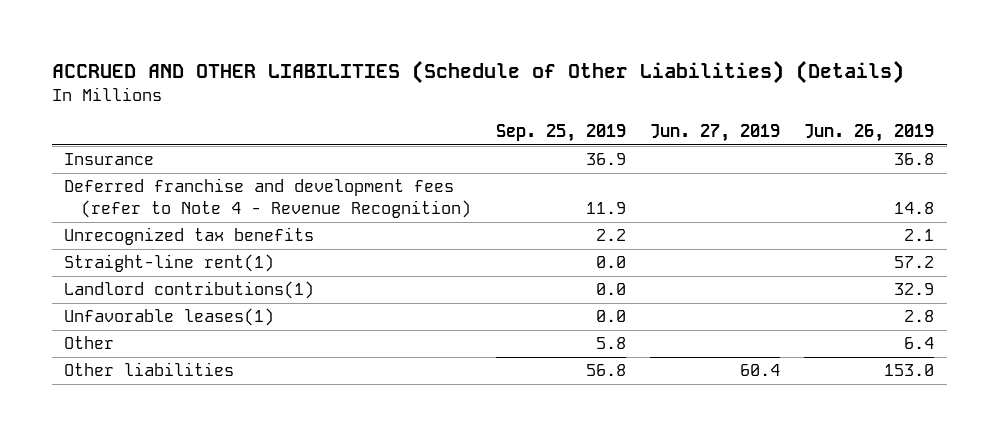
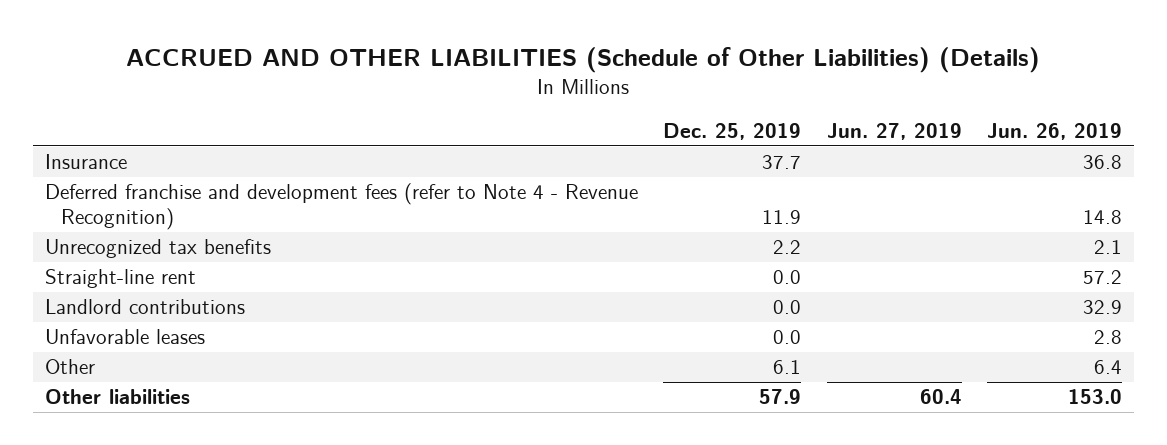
- | Sep. 25, 2019 | Jun. 27, 2019 | Jun. 26, 2019
+ | Dec. 25, 2019 | Jun. 27, 2019 | Jun. 26, 2019
- Straight-line rent(1) | 0.0 | | 57.2
- Landlord contributions(1) | 0.0 | | 32.9
- Unfavorable leases(1) | 0.0 | | 2.8
+ Straight-line rent | 0.0 | | 57.2
+ Landlord contributions | 0.0 | | 32.9
+ Unfavorable leases | 0.0 | | 2.8

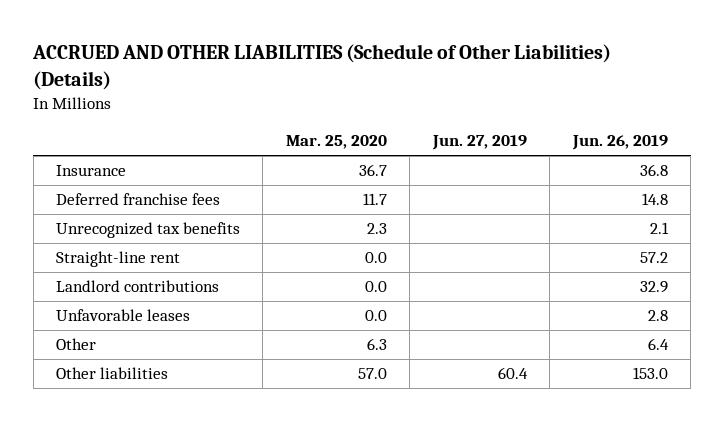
- | Dec. 25, 2019 | Jun. 27, 2019 | Jun. 26, 2019
+ | Mar. 25, 2020 | Jun. 27, 2019 | Jun. 26, 2019
- Deferred franchise and development fees (refer to Note 4 - Revenue Recognition) | 11.9 | | 14.8
+ Deferred franchise fees | 11.7 | | 14.8

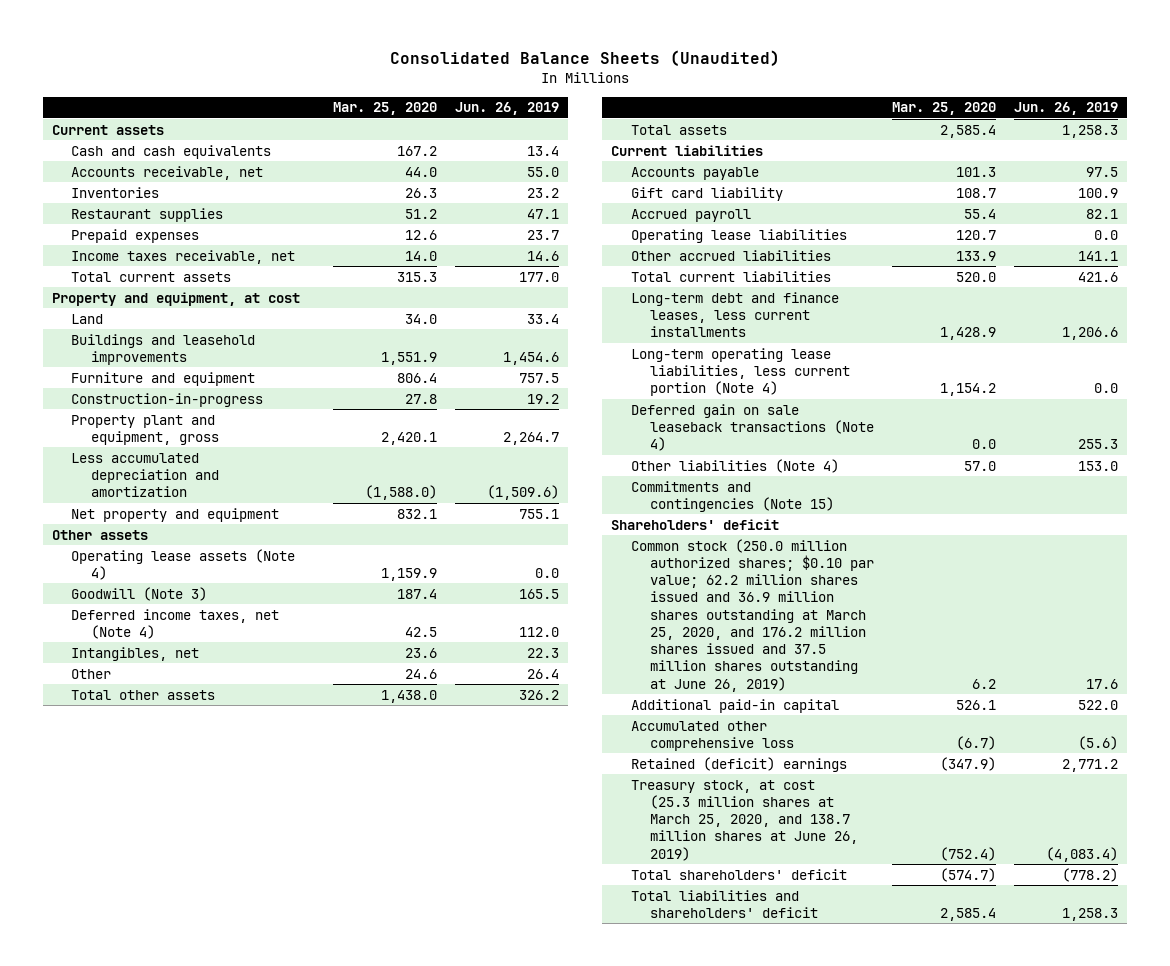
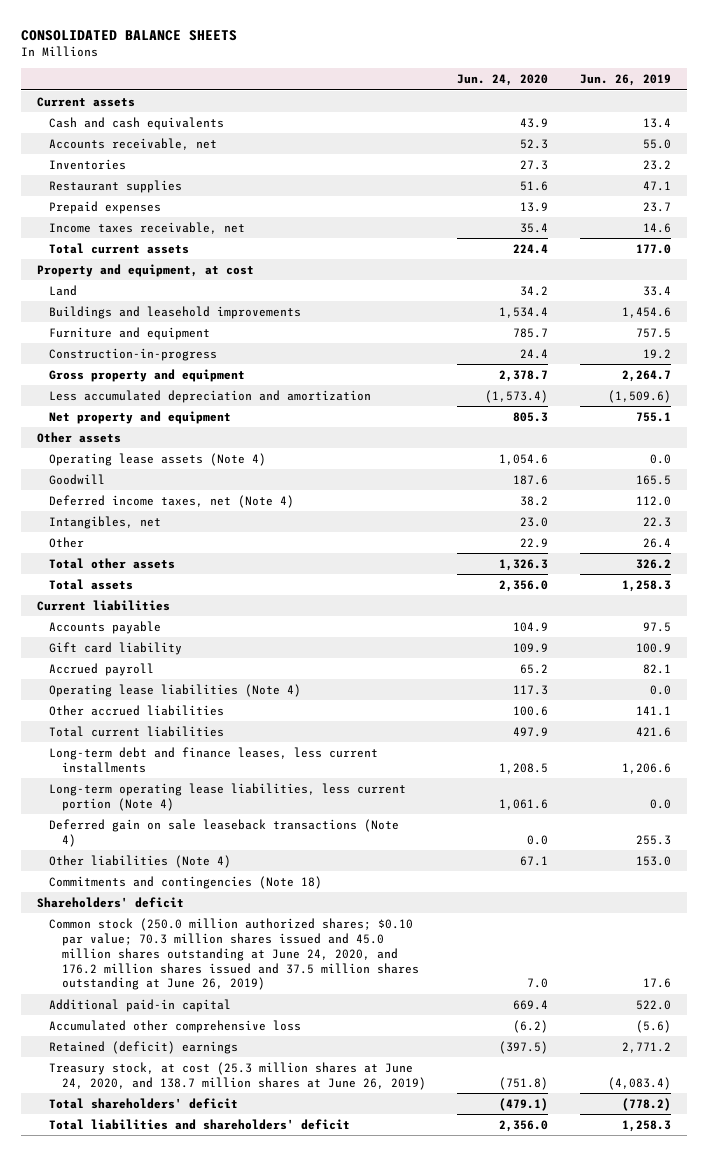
- Consolidated Balance Sheets (Unaudited)
+ CONSOLIDATED BALANCE SHEETS
- | Mar. 25, 2020 | Jun. 26, 2019
+ | Jun. 24, 2020 | Jun. 26, 2019
- Property plant and equipment, gross | 2,420.1 | 2,264.7
+ Gross property and equipment | 2,378.7 | 2,264.7
- Goodwill (Note 3) | 187.4 | 165.5
+ Goodwill | 187.6 | 165.5
- Operating lease liabilities | 120.7 | 0.0
+ Operating lease liabilities (Note 4) | 117.3 | 0.0
- Commitments and contingencies (Note 15)
+ Commitments and contingencies (Note 18)
- Common stock (250.0 million authorized shares; $0.10 par value; 62.2 million shares issued and 36.9 million shares outstanding at March 25, 2020, and 176.2 million shares issued and 37.5 million shares outstanding at June 26, 2019) | 6.2 | 17.6
+ Common stock (250.0 million authorized shares; $0.10 par value; 70.3 million shares issued and 45.0 million shares outstanding at June 24, 2020, and 176.2 million shares issued and 37.5 million shares outstanding at June 26, 2019) | 7.0 | 17.6
- Treasury stock, at cost (25.3 million shares at March 25, 2020, and 138.7 million shares at June 26, 2019) | (752.4) | (4,083.4)
+ Treasury stock, at cost (25.3 million shares at June 24, 2020, and 138.7 million shares at June 26, 2019) | (751.8) | (4,083.4)

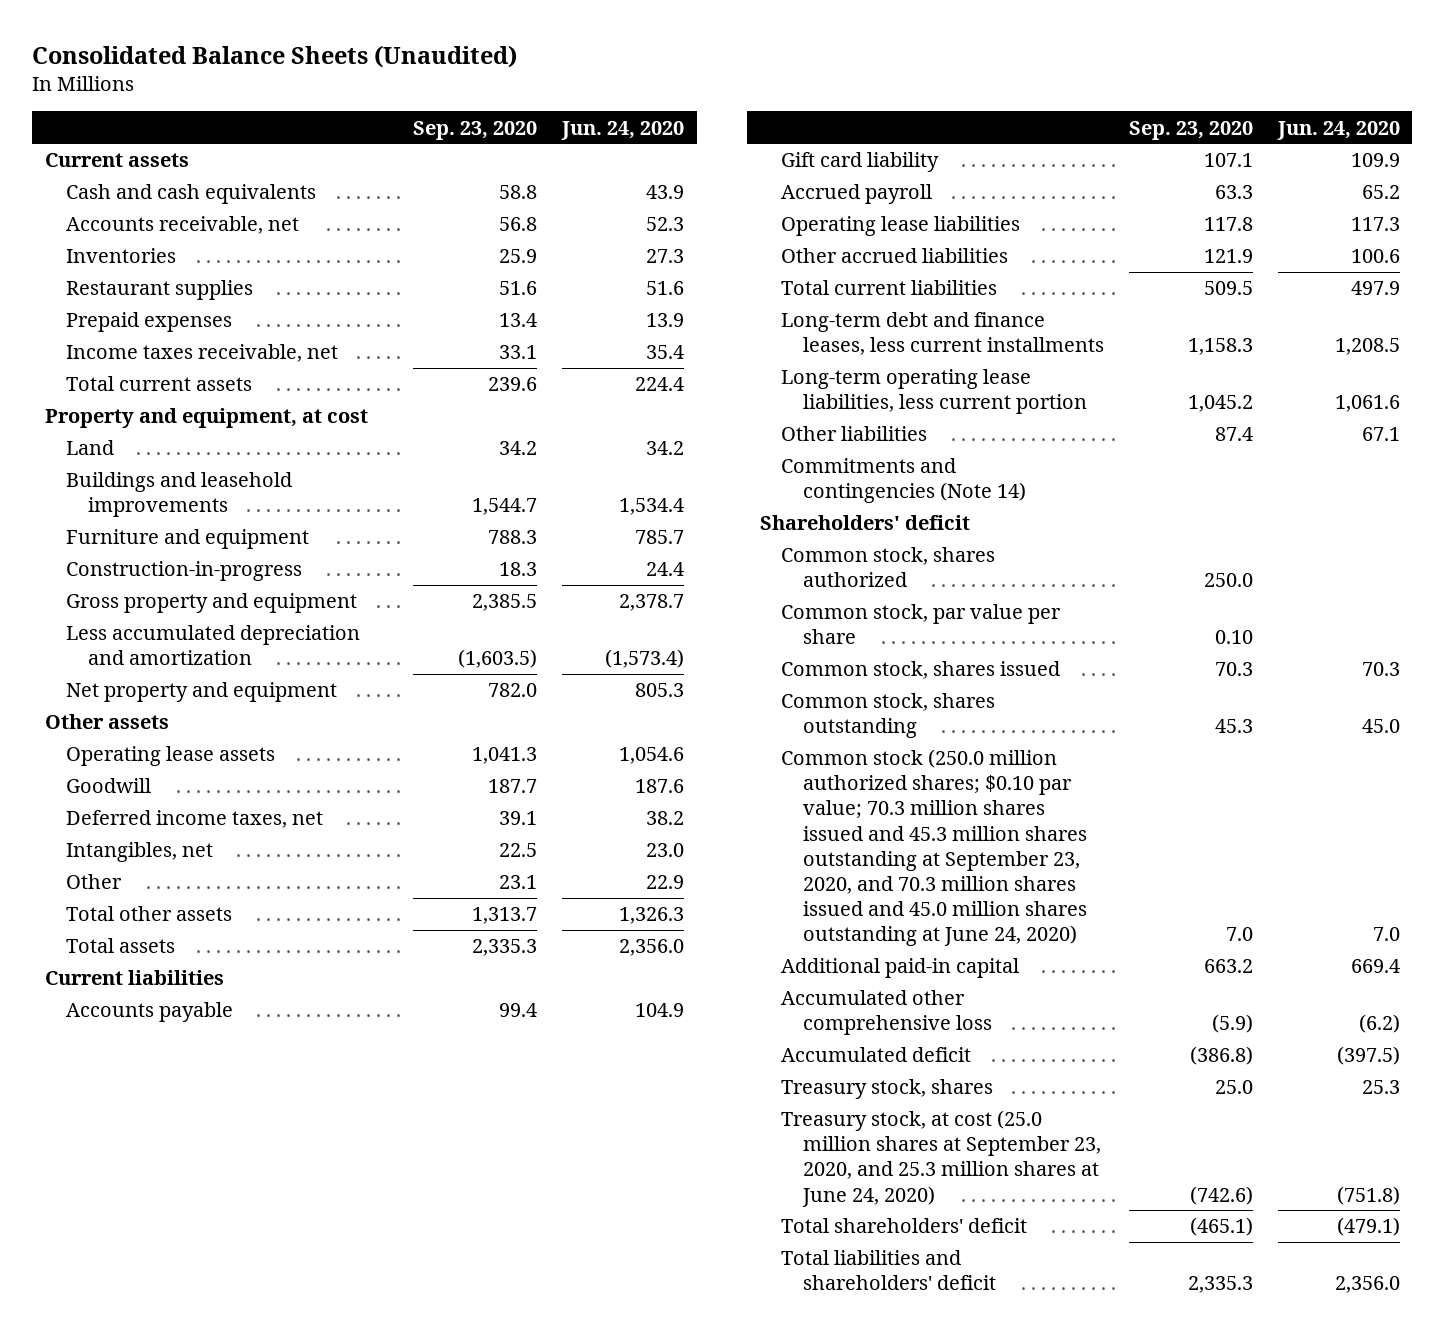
- CONSOLIDATED BALANCE SHEETS
+ Consolidated Balance Sheets (Unaudited)
- | Jun. 24, 2020 | Jun. 26, 2019
+ | Sep. 23, 2020 | Jun. 24, 2020
- Operating lease assets (Note 4) | 1,054.6 | 0.0
+ Operating lease assets | 1,041.3 | 1,054.6
- Deferred income taxes, net (Note 4) | 38.2 | 112.0
+ Deferred income taxes, net | 39.1 | 38.2
- Operating lease liabilities (Note 4) | 117.3 | 0.0
+ Operating lease liabilities | 117.8 | 117.3
- Long-term operating lease liabilities, less current portion (Note 4) | 1,061.6 | 0.0
- Deferred gain on sale leaseback transactions (Note 4) | 0.0 | 255.3
- Other liabilities (Note 4) | 67.1 | 153.0
- Commitments and contingencies (Note 18)
+ Long-term operating lease liabilities, less current portion | 1,045.2 | 1,061.6
+ Other liabilities | 87.4 | 67.1
+ Commitments and contingencies (Note 14)
- Common stock (250.0 million authorized shares; $0.10 par value; 70.3 million shares issued and 45.0 million shares outstanding at June 24, 2020, and 176.2 million shares issued and 37.5 million shares outstanding at June 26, 2019) | 7.0 | 17.6
+ Common stock, shares authorized | 250.0 |
+ Common stock, par value per share | 0.10 |
+ Common stock, shares issued | 70.3 | 70.3
+ Common stock, shares outstanding | 45.3 | 45.0
+ Common stock (250.0 million authorized shares; $0.10 par value; 70.3 million shares issued and 45.3 million shares outstanding at September 23, 2020, and 70.3 million shares issued and 45.0 million shares outstanding at June 24, 2020) | 7.0 | 7.0
- Retained (deficit) earnings | (397.5) | 2,771.2
- Treasury stock, at cost (25.3 million shares at June 24, 2020, and 138.7 million shares at June 26, 2019) | (751.8) | (4,083.4)
+ Accumulated deficit | (386.8) | (397.5)
+ Treasury stock, shares | 25.0 | 25.3
+ Treasury stock, at cost (25.0 million shares at September 23, 2020, and 25.3 million shares at June 24, 2020) | (742.6) | (751.8)

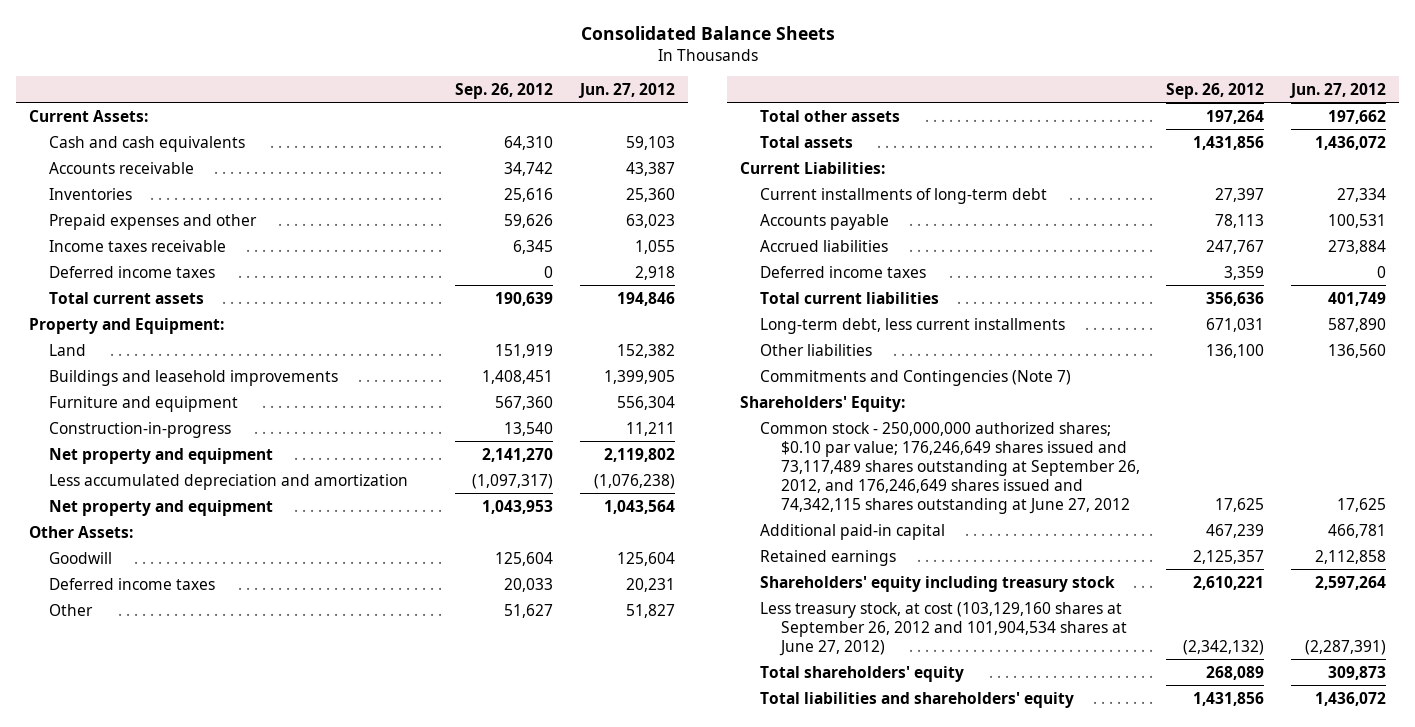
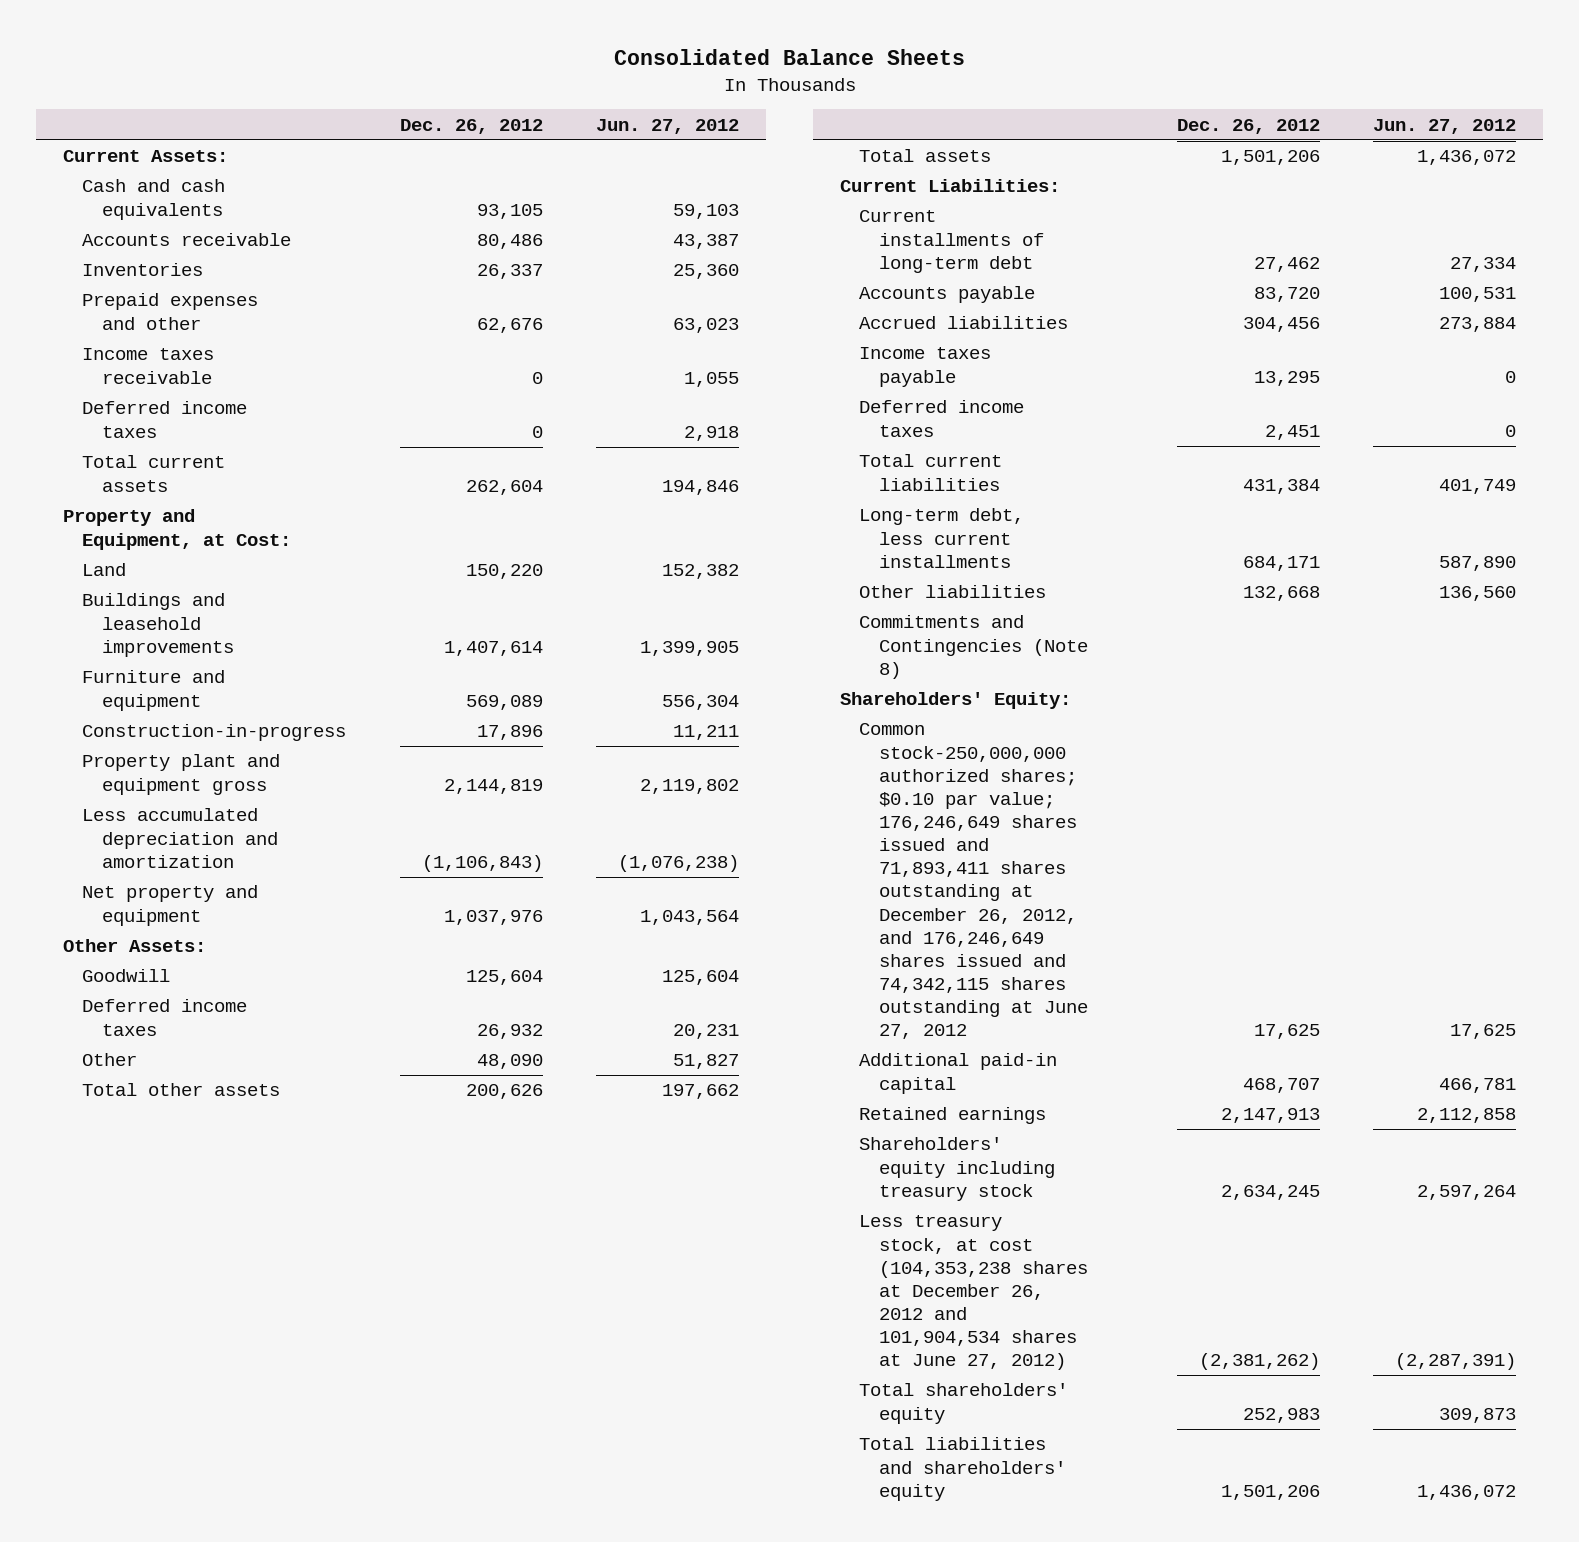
- | Sep. 26, 2012 | Jun. 27, 2012
+ | Dec. 26, 2012 | Jun. 27, 2012
- Property and Equipment:
+ Property and Equipment, at Cost:
- Net property and equipment | 2,141,270 | 2,119,802
+ Property plant and equipment gross | 2,144,819 | 2,119,802
+ Income taxes payable | 13,295 | 0
- Commitments and Contingencies (Note 7)
+ Commitments and Contingencies (Note 8)
- Common stock - 250,000,000 authorized shares; $0.10 par value; 176,246,649 shares issued and 73,117,489 shares outstanding at September 26, 2012, and 176,246,649 shares issued and 74,342,115 shares outstanding at June 27, 2012 | 17,625 | 17,625
+ Common stock-250,000,000 authorized shares; $0.10 par value; 176,246,649 shares issued and 71,893,411 shares outstanding at December 26, 2012, and 176,246,649 shares issued and 74,342,115 shares outstanding at June 27, 2012 | 17,625 | 17,625
- Less treasury stock, at cost (103,129,160 shares at September 26, 2012 and 101,904,534 shares at June 27, 2012) | (2,342,132) | (2,287,391)
+ Less treasury stock, at cost (104,353,238 shares at December 26, 2012 and 101,904,534 shares at June 27, 2012) | (2,381,262) | (2,287,391)

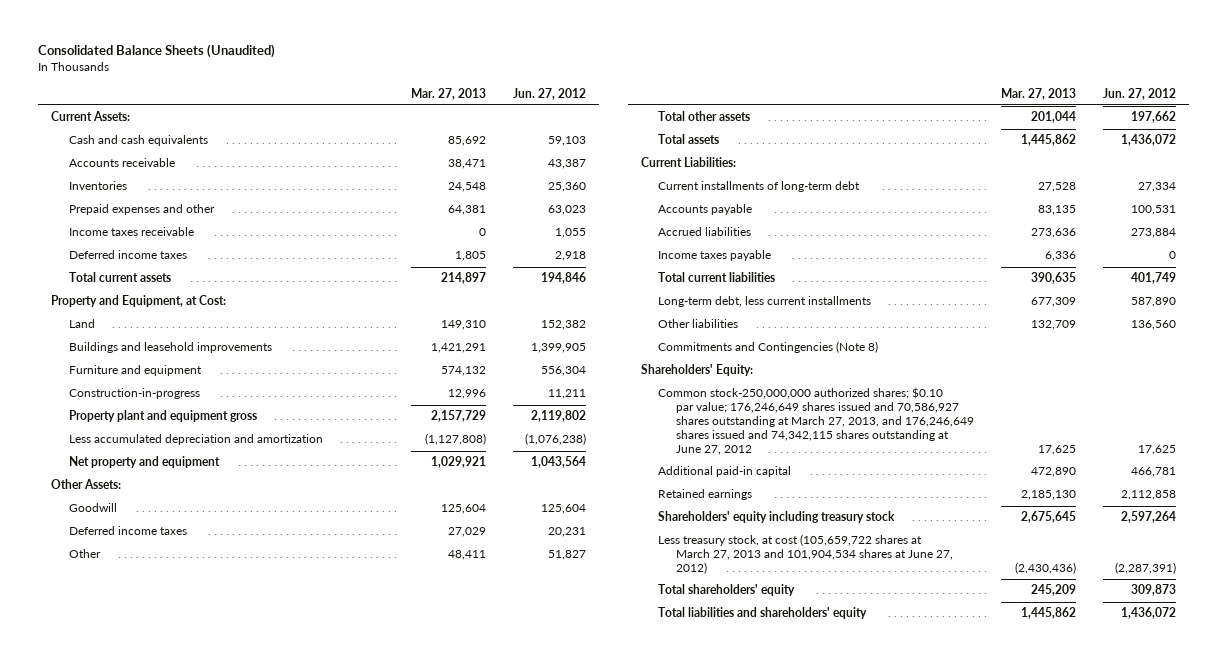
- Consolidated Balance Sheets
+ Consolidated Balance Sheets (Unaudited)
- | Dec. 26, 2012 | Jun. 27, 2012
+ | Mar. 27, 2013 | Jun. 27, 2012
- Deferred income taxes | 2,451 | 0
- Common stock-250,000,000 authorized shares; $0.10 par value; 176,246,649 shares issued and 71,893,411 shares outstanding at December 26, 2012, and 176,246,649 shares issued and 74,342,115 shares outstanding at June 27, 2012 | 17,625 | 17,625
+ Common stock-250,000,000 authorized shares; $0.10 par value; 176,246,649 shares issued and 70,586,927 shares outstanding at March 27, 2013, and 176,246,649 shares issued and 74,342,115 shares outstanding at June 27, 2012 | 17,625 | 17,625
- Less treasury stock, at cost (104,353,238 shares at December 26, 2012 and 101,904,534 shares at June 27, 2012) | (2,381,262) | (2,287,391)
+ Less treasury stock, at cost (105,659,722 shares at March 27, 2013 and 101,904,534 shares at June 27, 2012) | (2,430,436) | (2,287,391)

